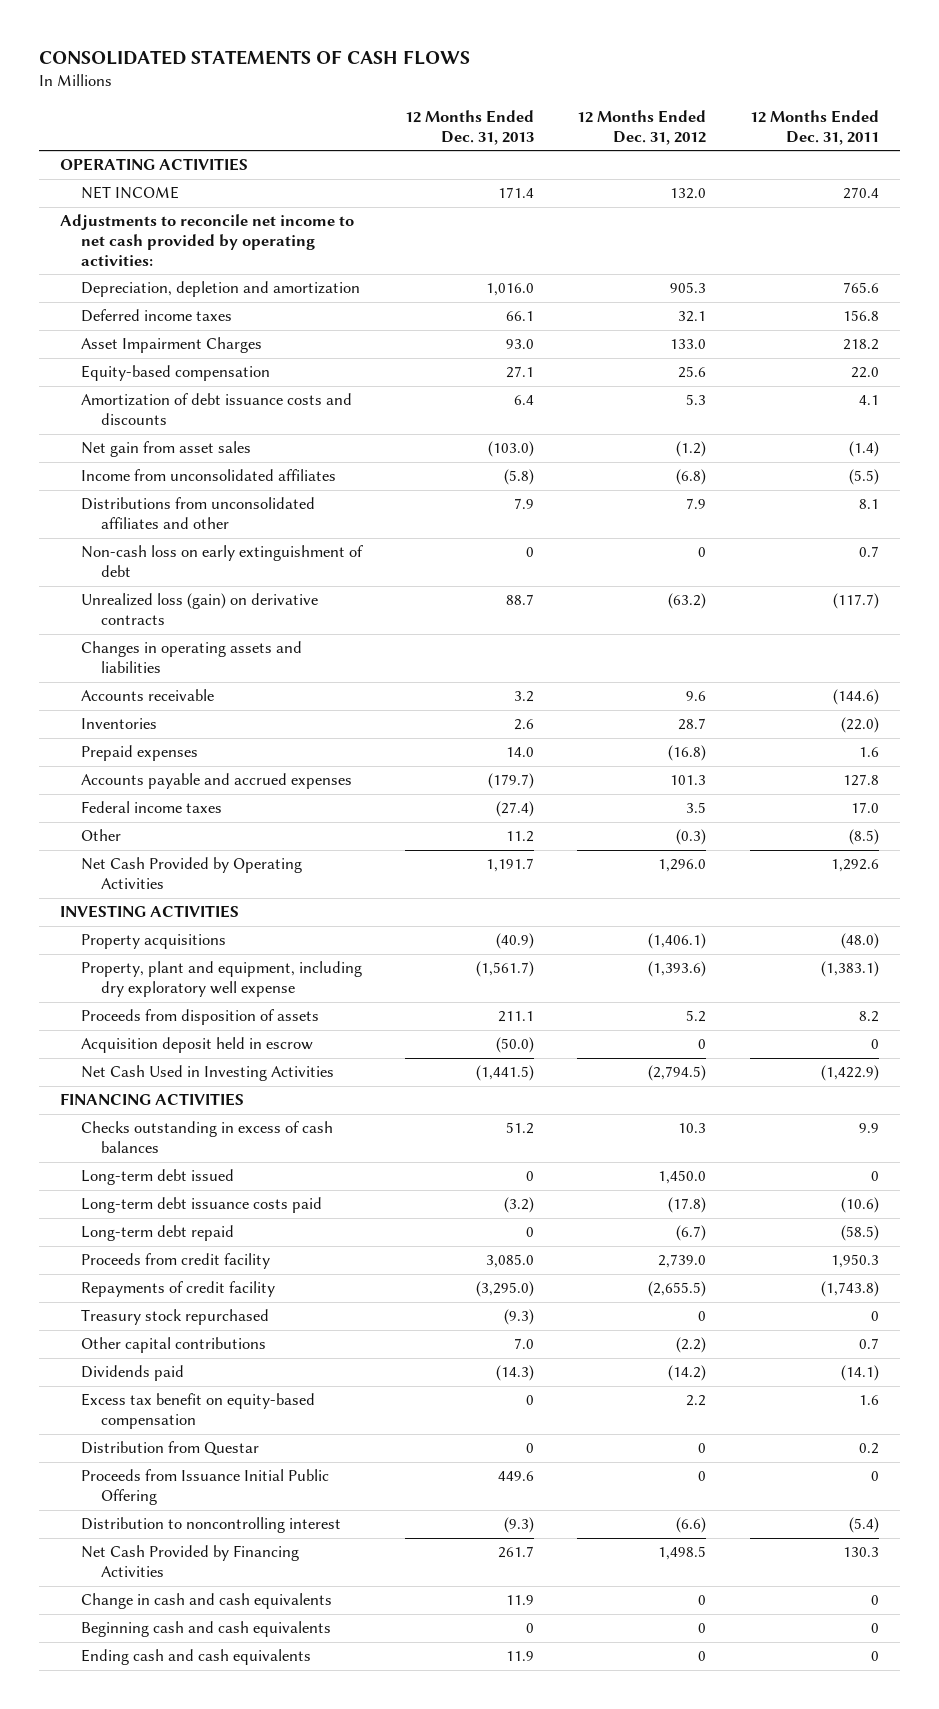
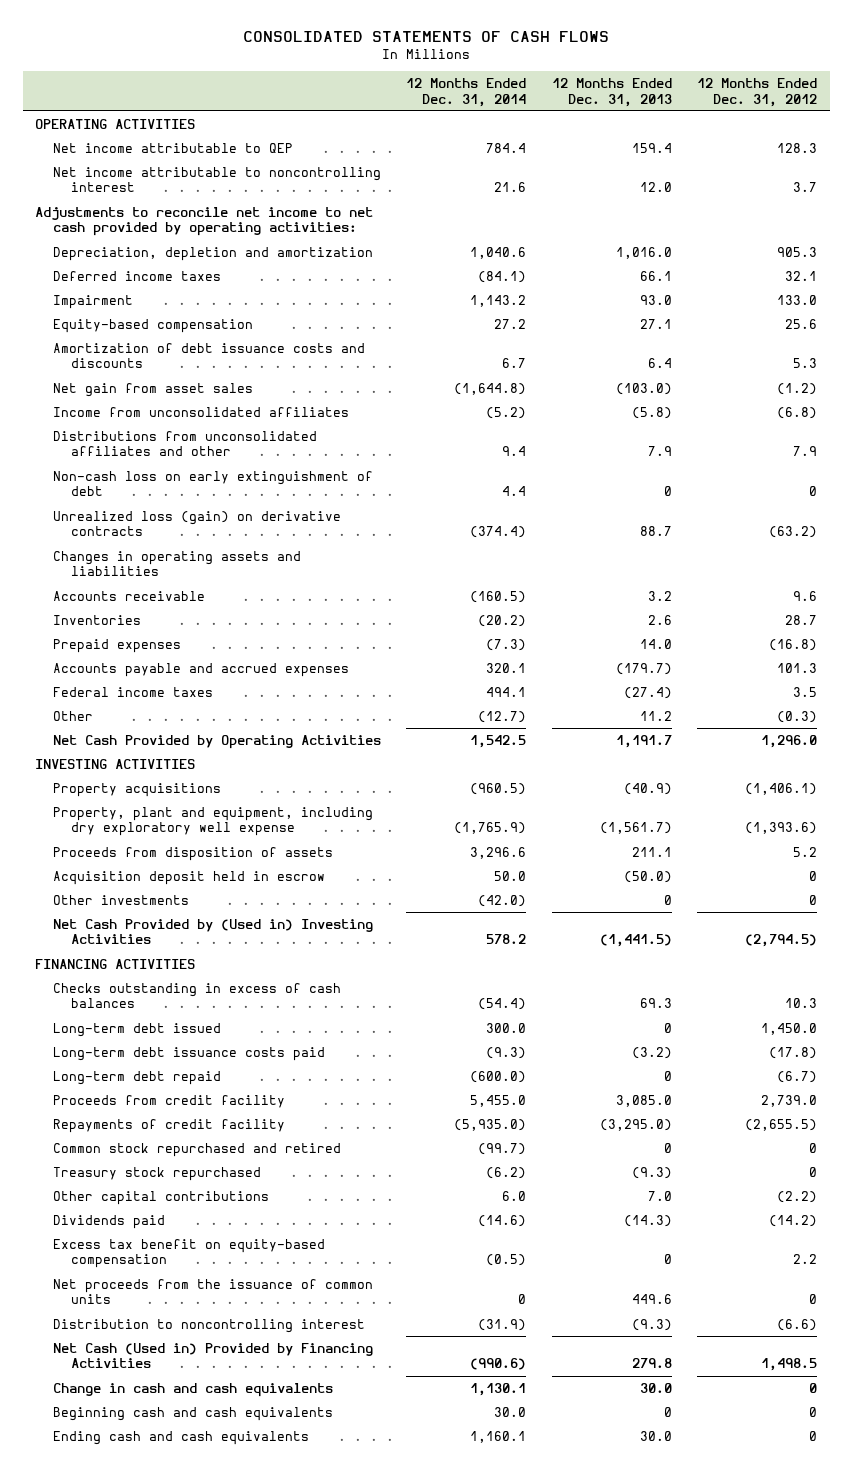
- | 12 Months Ended Dec. 31, 2013 | 12 Months Ended Dec. 31, 2012 | 12 Months Ended Dec. 31, 2011
+ | 12 Months Ended Dec. 31, 2014 | 12 Months Ended Dec. 31, 2013 | 12 Months Ended Dec. 31, 2012
- NET INCOME | 171.4 | 132.0 | 270.4
+ Net income attributable to QEP | 784.4 | 159.4 | 128.3
+ Net income attributable to noncontrolling interest | 21.6 | 12.0 | 3.7
- Asset Impairment Charges | 93.0 | 133.0 | 218.2
+ Impairment | 1,143.2 | 93.0 | 133.0
- Net Cash Used in Investing Activities | (1,441.5) | (2,794.5) | (1,422.9)
+ Other investments | (42.0) | 0 | 0
+ Net Cash Provided by (Used in) Investing Activities | 578.2 | (1,441.5) | (2,794.5)
- Checks outstanding in excess of cash balances | 51.2 | 10.3 | 9.9
+ Checks outstanding in excess of cash balances | (54.4) | 69.3 | 10.3
+ Common stock repurchased and retired | (99.7) | 0 | 0
- Distribution from Questar | 0 | 0 | 0.2
- Proceeds from Issuance Initial Public Offering | 449.6 | 0 | 0
+ Net proceeds from the issuance of common units | 0 | 449.6 | 0
- Net Cash Provided by Financing Activities | 261.7 | 1,498.5 | 130.3
- Change in cash and cash equivalents | 11.9 | 0 | 0
+ Net Cash (Used in) Provided by Financing Activities | (990.6) | 279.8 | 1,498.5
+ Change in cash and cash equivalents | 1,130.1 | 30.0 | 0
- Ending cash and cash equivalents | 11.9 | 0 | 0
+ Ending cash and cash equivalents | 1,160.1 | 30.0 | 0

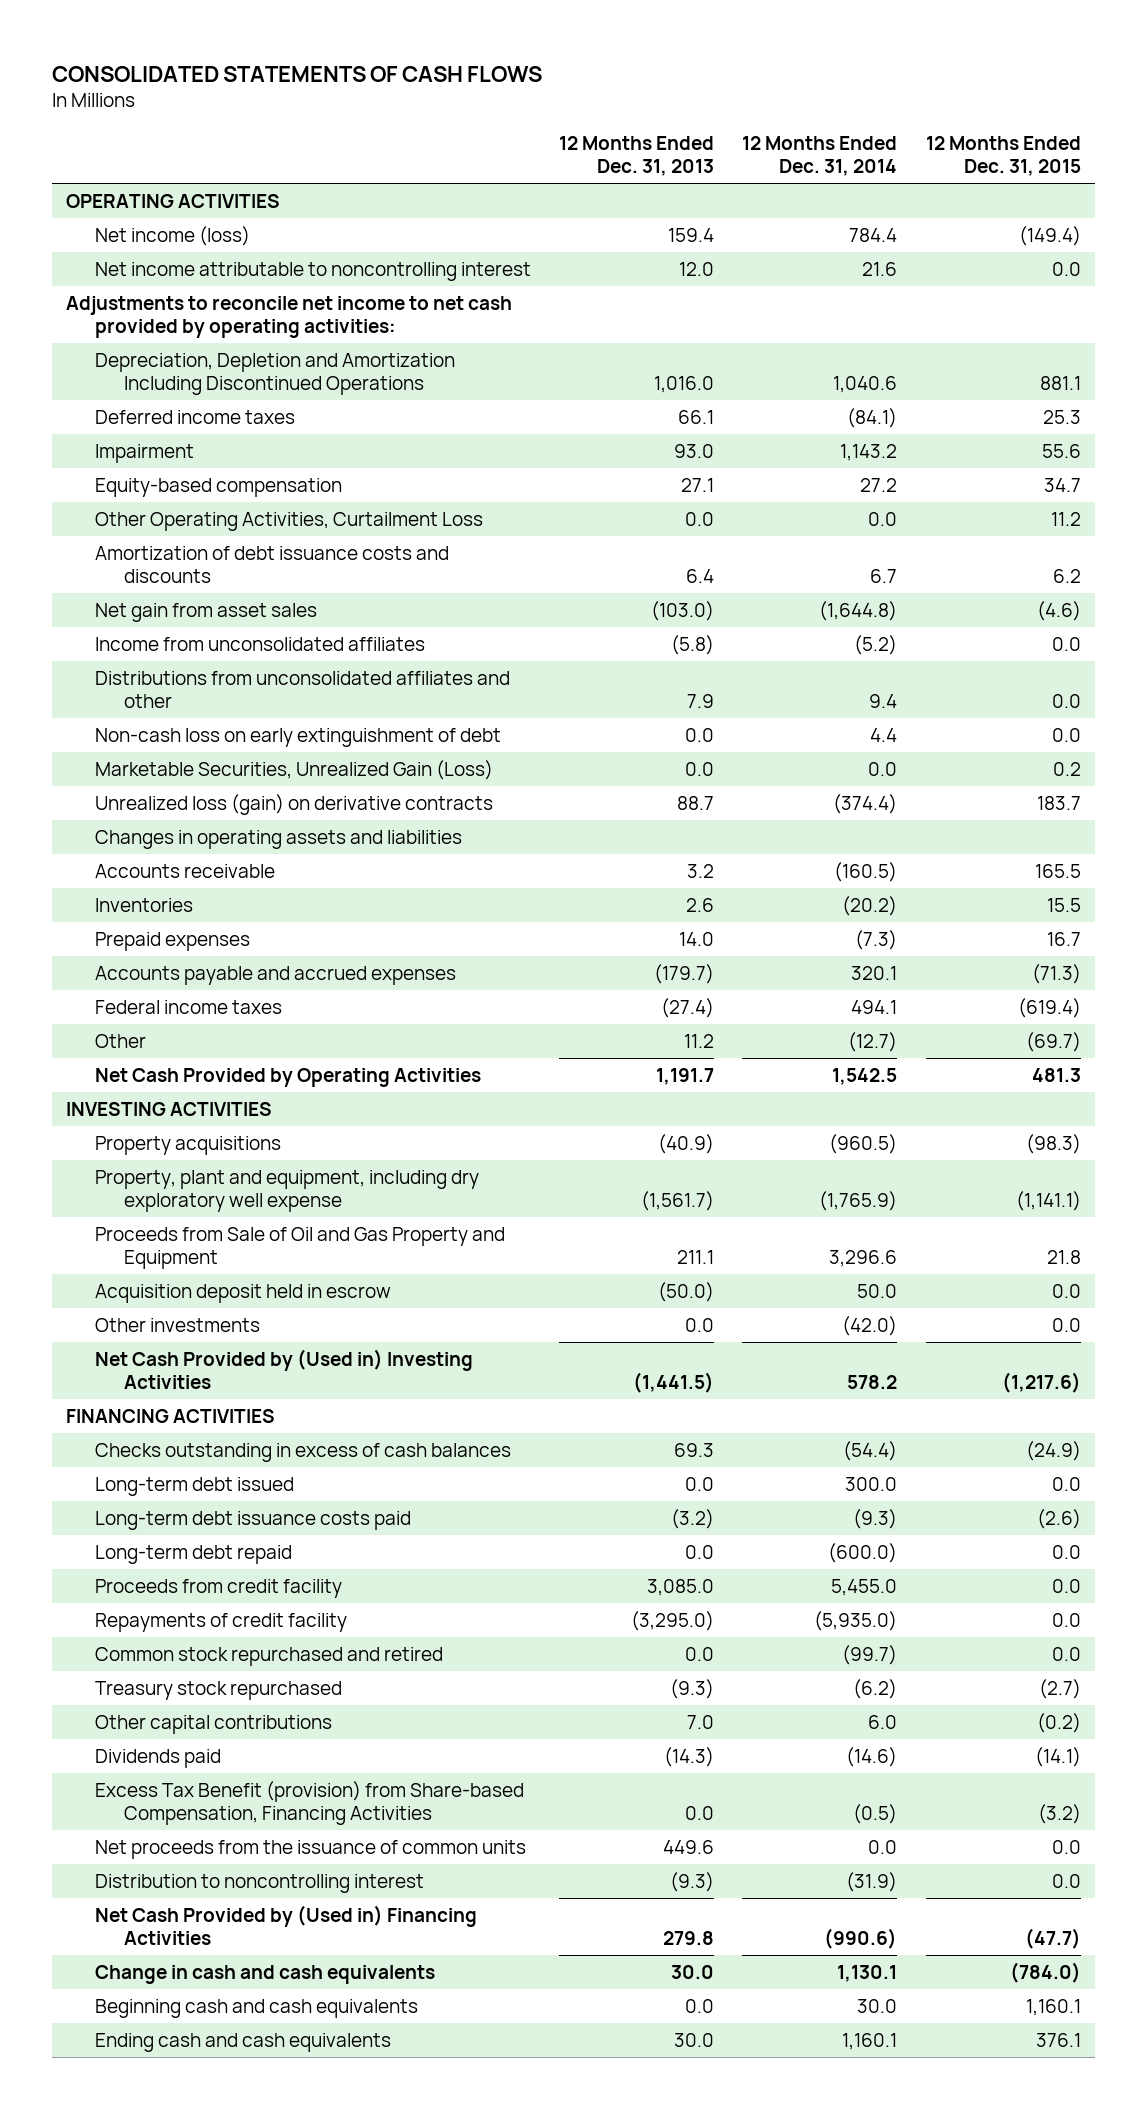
- | 12 Months Ended Dec. 31, 2014 | 12 Months Ended Dec. 31, 2013 | 12 Months Ended Dec. 31, 2012
+ | 12 Months Ended Dec. 31, 2013 | 12 Months Ended Dec. 31, 2014 | 12 Months Ended Dec. 31, 2015
- Net income attributable to QEP | 784.4 | 159.4 | 128.3
+ Net income (loss) | 159.4 | 784.4 | (149.4)
- Depreciation, depletion and amortization | 1,040.6 | 1,016.0 | 905.3
+ Depreciation, Depletion and Amortization Including Discontinued Operations | 1,016.0 | 1,040.6 | 881.1
+ Other Operating Activities, Curtailment Loss | 0.0 | 0.0 | 11.2
- Non-cash loss on early extinguishment of debt | 4.4 | 0 | 0
+ Non-cash loss on early extinguishment of debt | 0.0 | 4.4 | 0.0
+ Marketable Securities, Unrealized Gain (Loss) | 0.0 | 0.0 | 0.2
- Proceeds from disposition of assets | 3,296.6 | 211.1 | 5.2
+ Proceeds from Sale of Oil and Gas Property and Equipment | 211.1 | 3,296.6 | 21.8
- Other investments | (42.0) | 0 | 0
+ Other investments | 0.0 | (42.0) | 0.0
- Long-term debt issued | 300.0 | 0 | 1,450.0
+ Long-term debt issued | 0.0 | 300.0 | 0.0
- Long-term debt repaid | (600.0) | 0 | (6.7)
+ Long-term debt repaid | 0.0 | (600.0) | 0.0
- Common stock repurchased and retired | (99.7) | 0 | 0
+ Common stock repurchased and retired | 0.0 | (99.7) | 0.0
- Excess tax benefit on equity-based compensation | (0.5) | 0 | 2.2
- Net proceeds from the issuance of common units | 0 | 449.6 | 0
+ Excess Tax Benefit (provision) from Share-based Compensation, Financing Activities | 0.0 | (0.5) | (3.2)
+ Net proceeds from the issuance of common units | 449.6 | 0.0 | 0.0
- Net Cash (Used in) Provided by Financing Activities | (990.6) | 279.8 | 1,498.5
+ Net Cash Provided by (Used in) Financing Activities | 279.8 | (990.6) | (47.7)
- Beginning cash and cash equivalents | 30.0 | 0 | 0
+ Beginning cash and cash equivalents | 0.0 | 30.0 | 1,160.1

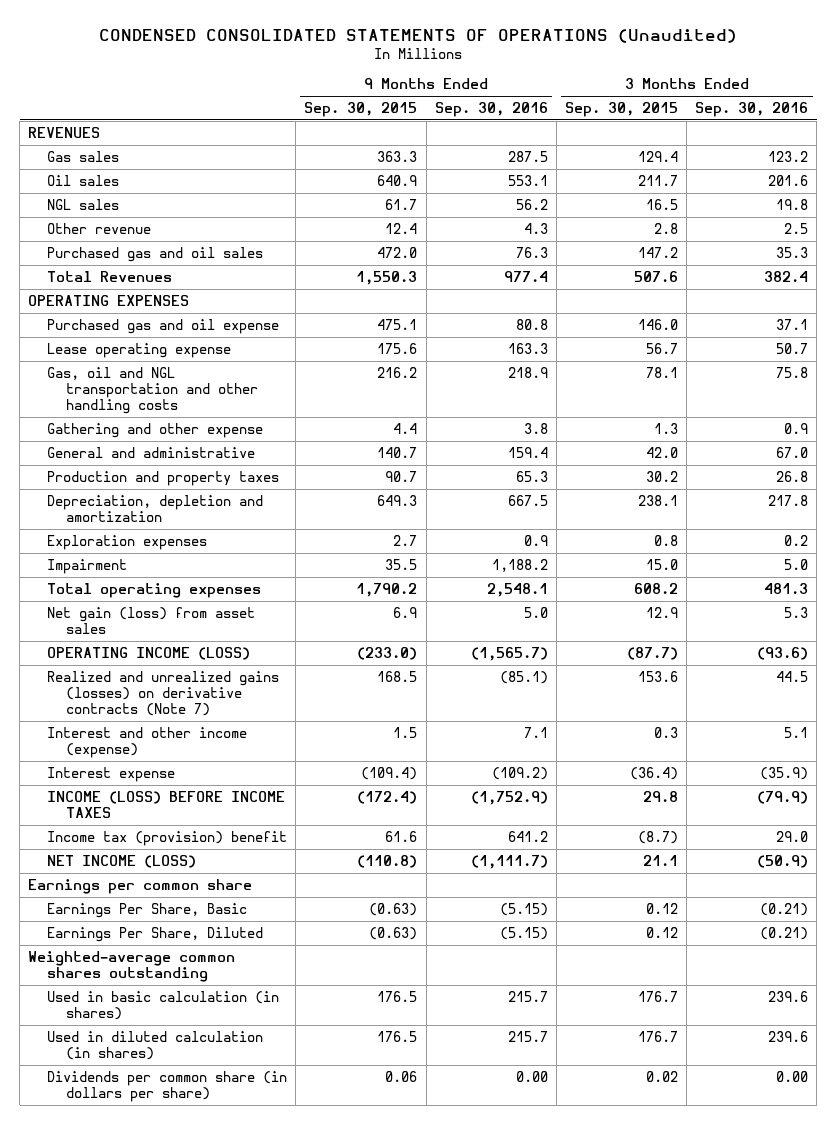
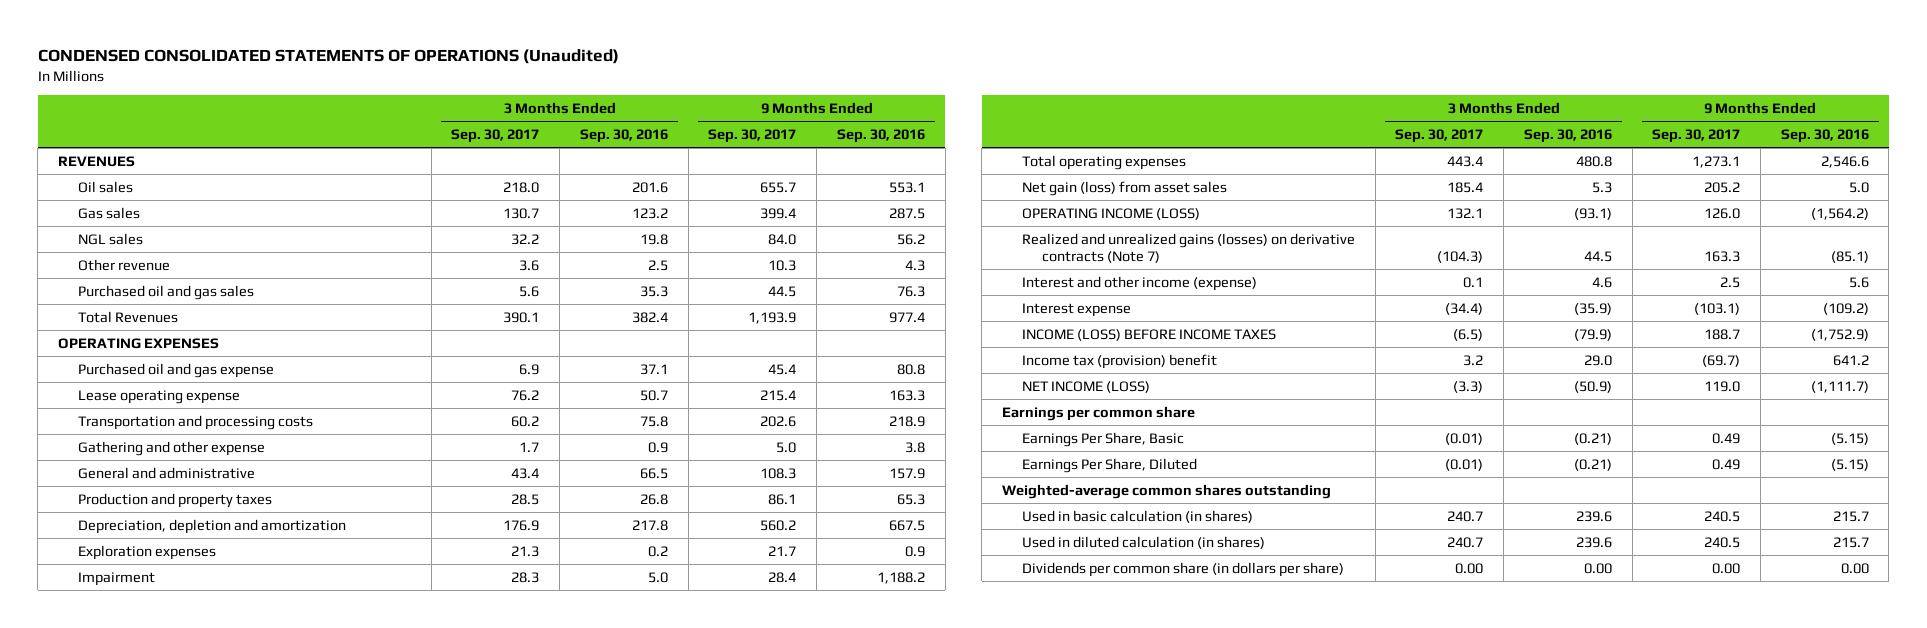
- | 9 Months Ended Sep. 30, 2015 | 9 Months Ended Sep. 30, 2016 | 3 Months Ended Sep. 30, 2015 | 3 Months Ended Sep. 30, 2016
+ | 3 Months Ended Sep. 30, 2017 | 3 Months Ended Sep. 30, 2016 | 9 Months Ended Sep. 30, 2017 | 9 Months Ended Sep. 30, 2016
moved down: Gas sales | 130.7 | 123.2 | 399.4 | 287.5
- Purchased gas and oil sales | 472.0 | 76.3 | 147.2 | 35.3
+ Purchased oil and gas sales | 5.6 | 35.3 | 44.5 | 76.3
- Purchased gas and oil expense | 475.1 | 80.8 | 146.0 | 37.1
+ Purchased oil and gas expense | 6.9 | 37.1 | 45.4 | 80.8
- Gas, oil and NGL transportation and other handling costs | 216.2 | 218.9 | 78.1 | 75.8
+ Transportation and processing costs | 60.2 | 75.8 | 202.6 | 218.9
- General and administrative | 140.7 | 159.4 | 42.0 | 67.0
+ General and administrative | 43.4 | 66.5 | 108.3 | 157.9
- Total operating expenses | 1,790.2 | 2,548.1 | 608.2 | 481.3
+ Total operating expenses | 443.4 | 480.8 | 1,273.1 | 2,546.6
- OPERATING INCOME (LOSS) | (233.0) | (1,565.7) | (87.7) | (93.6)
+ OPERATING INCOME (LOSS) | 132.1 | (93.1) | 126.0 | (1,564.2)
- Interest and other income (expense) | 1.5 | 7.1 | 0.3 | 5.1
+ Interest and other income (expense) | 0.1 | 4.6 | 2.5 | 5.6

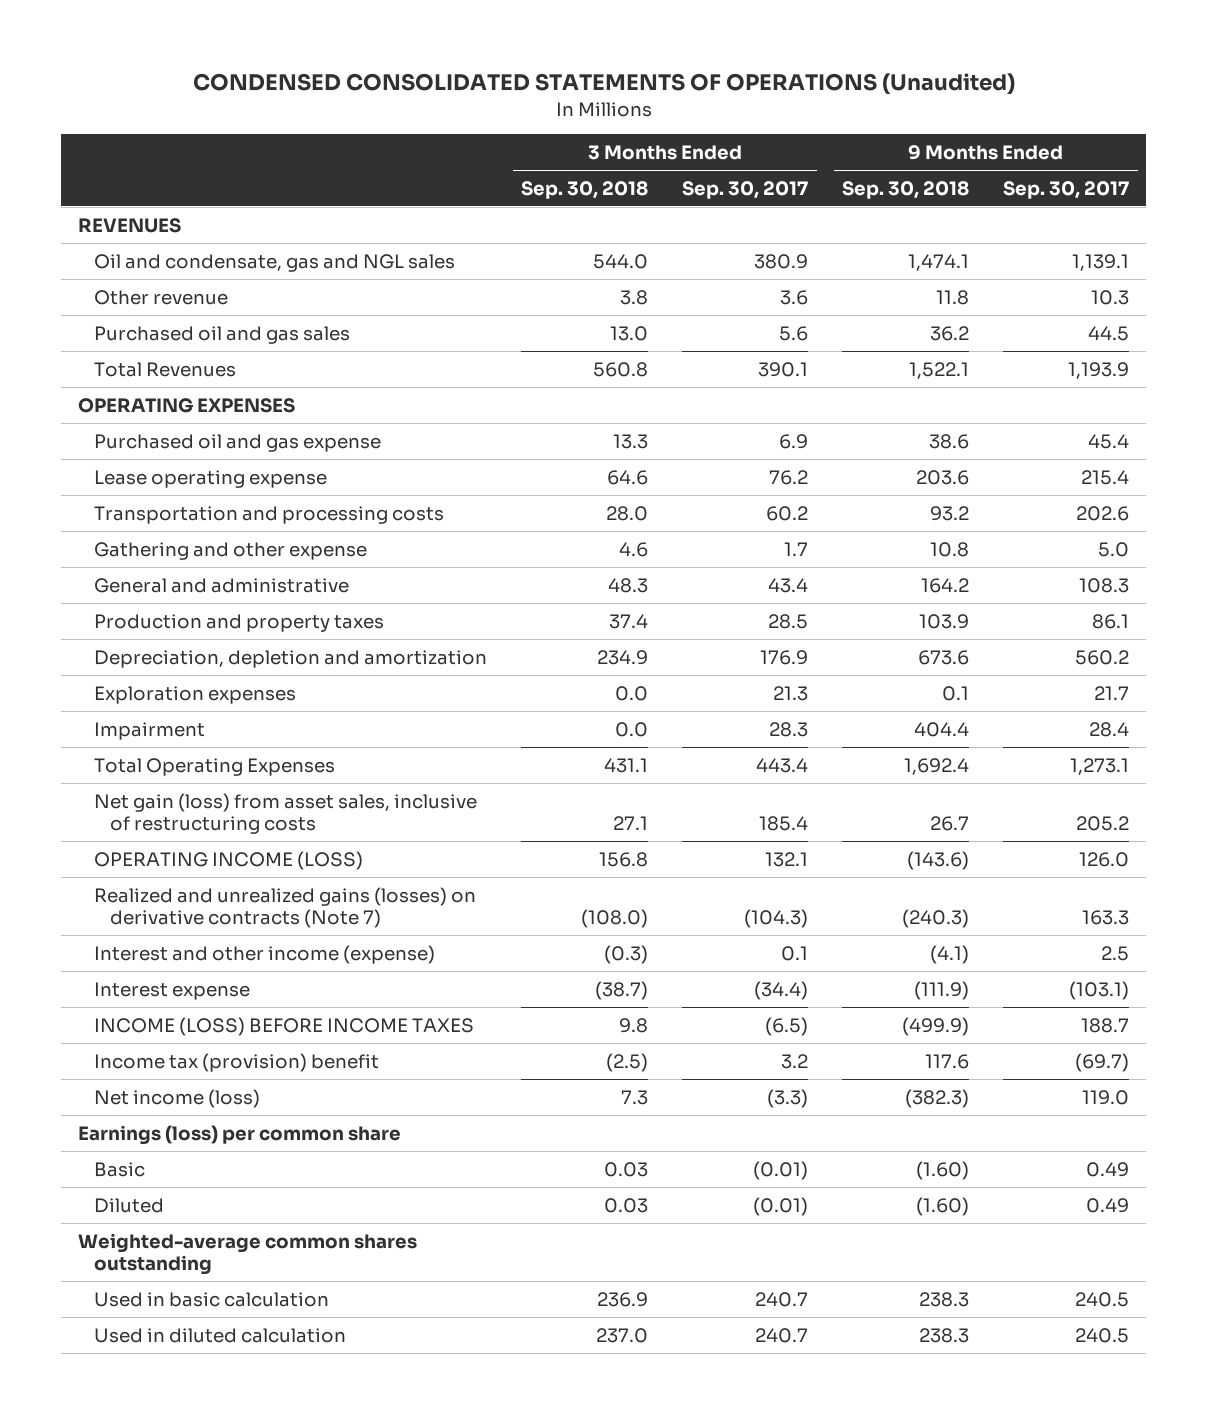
- | 3 Months Ended Sep. 30, 2017 | 3 Months Ended Sep. 30, 2016 | 9 Months Ended Sep. 30, 2017 | 9 Months Ended Sep. 30, 2016
+ | 3 Months Ended Sep. 30, 2018 | 3 Months Ended Sep. 30, 2017 | 9 Months Ended Sep. 30, 2018 | 9 Months Ended Sep. 30, 2017
- Oil sales | 218.0 | 201.6 | 655.7 | 553.1
- Gas sales | 130.7 | 123.2 | 399.4 | 287.5
- NGL sales | 32.2 | 19.8 | 84.0 | 56.2
+ Oil and condensate, gas and NGL sales | 544.0 | 380.9 | 1,474.1 | 1,139.1
- Total operating expenses | 443.4 | 480.8 | 1,273.1 | 2,546.6
- Net gain (loss) from asset sales | 185.4 | 5.3 | 205.2 | 5.0
+ Total Operating Expenses | 431.1 | 443.4 | 1,692.4 | 1,273.1
+ Net gain (loss) from asset sales, inclusive of restructuring costs | 27.1 | 185.4 | 26.7 | 205.2
- NET INCOME (LOSS) | (3.3) | (50.9) | 119.0 | (1,111.7)
- Earnings per common share
- Earnings Per Share, Basic | (0.01) | (0.21) | 0.49 | (5.15)
- Earnings Per Share, Diluted | (0.01) | (0.21) | 0.49 | (5.15)
+ Net income (loss) | 7.3 | (3.3) | (382.3) | 119.0
+ Earnings (loss) per common share
+ Basic | 0.03 | (0.01) | (1.60) | 0.49
+ Diluted | 0.03 | (0.01) | (1.60) | 0.49
- Used in basic calculation (in shares) | 240.7 | 239.6 | 240.5 | 215.7
- Used in diluted calculation (in shares) | 240.7 | 239.6 | 240.5 | 215.7
- Dividends per common share (in dollars per share) | 0.00 | 0.00 | 0.00 | 0.00
+ Used in basic calculation | 236.9 | 240.7 | 238.3 | 240.5
+ Used in diluted calculation | 237.0 | 240.7 | 238.3 | 240.5

